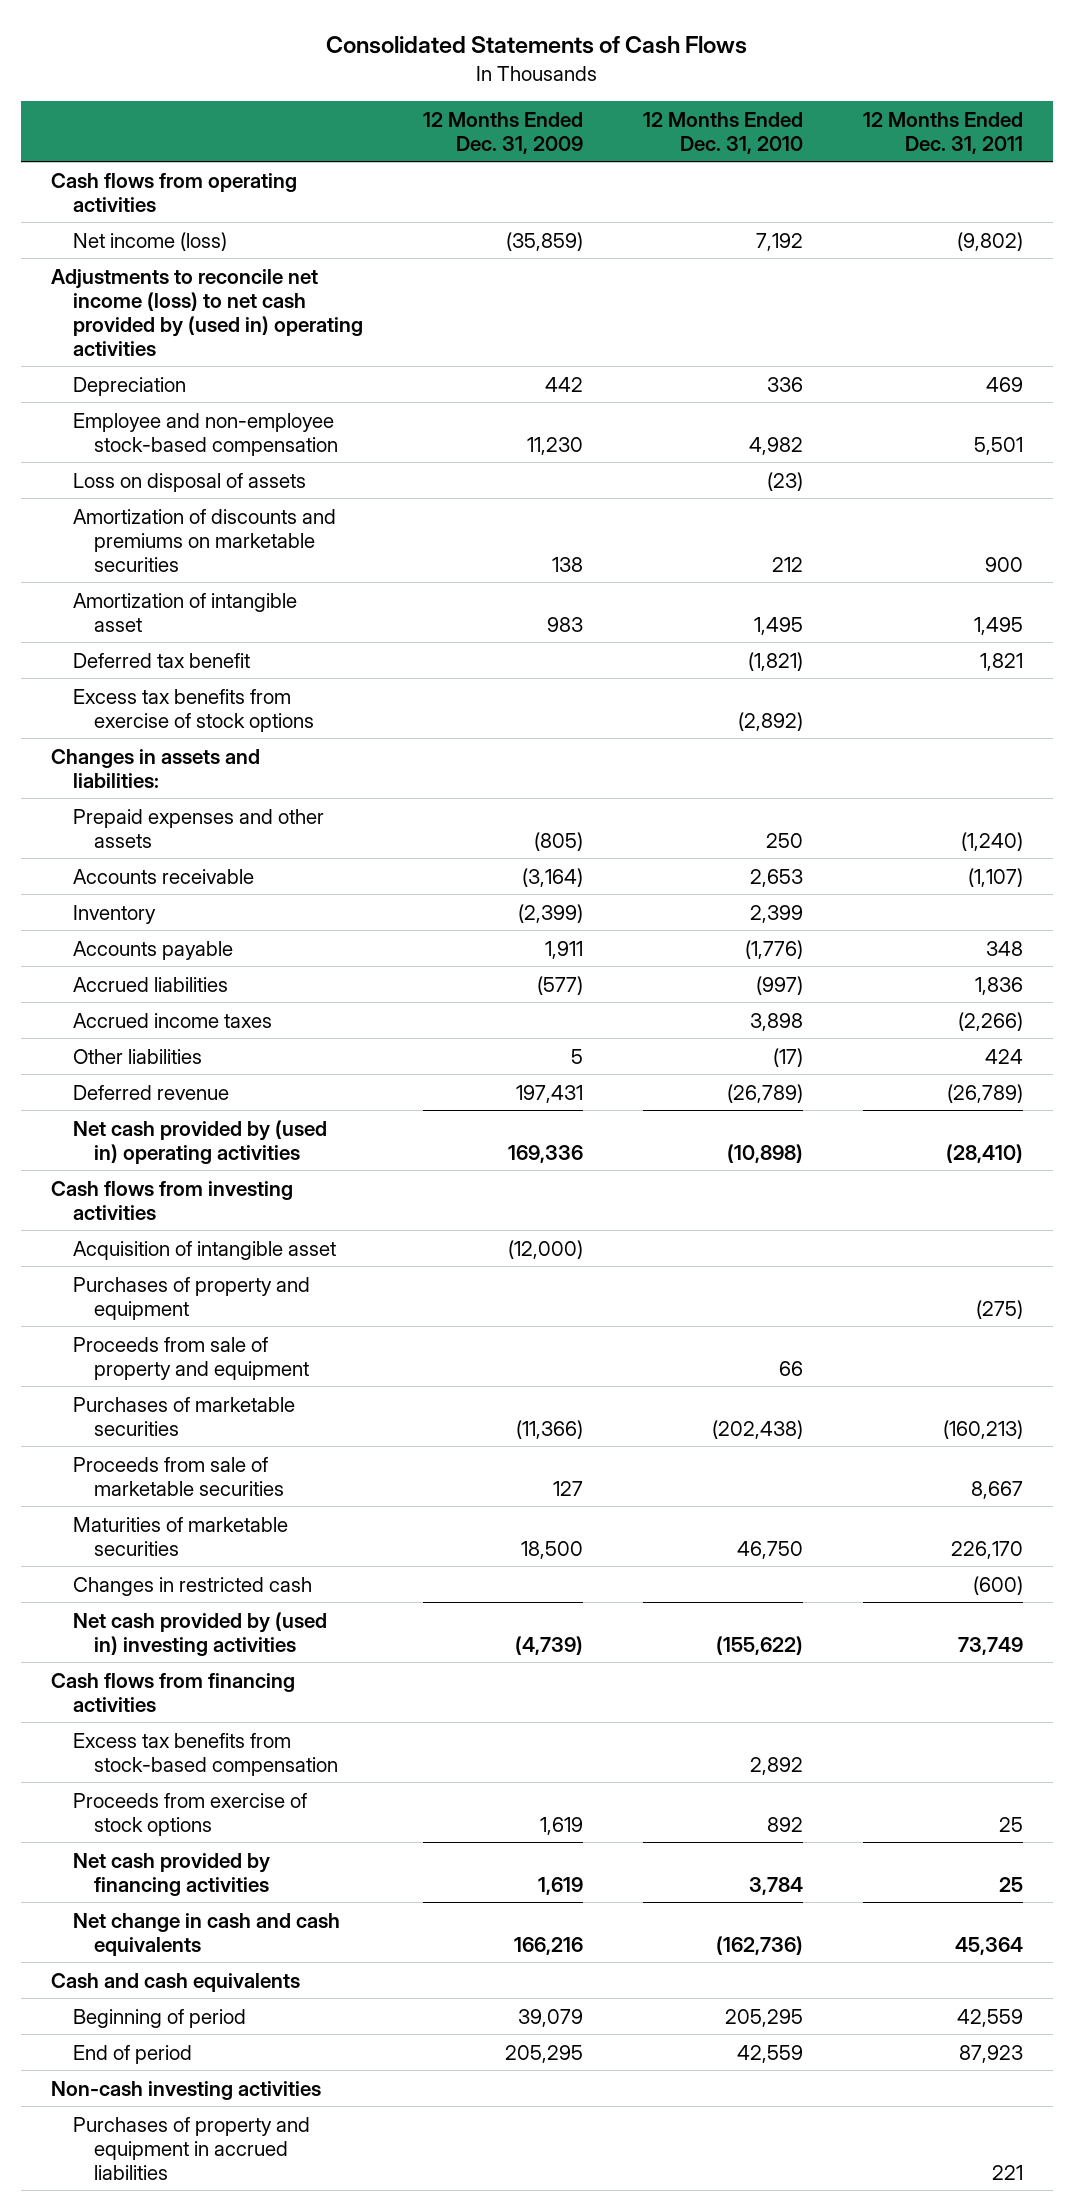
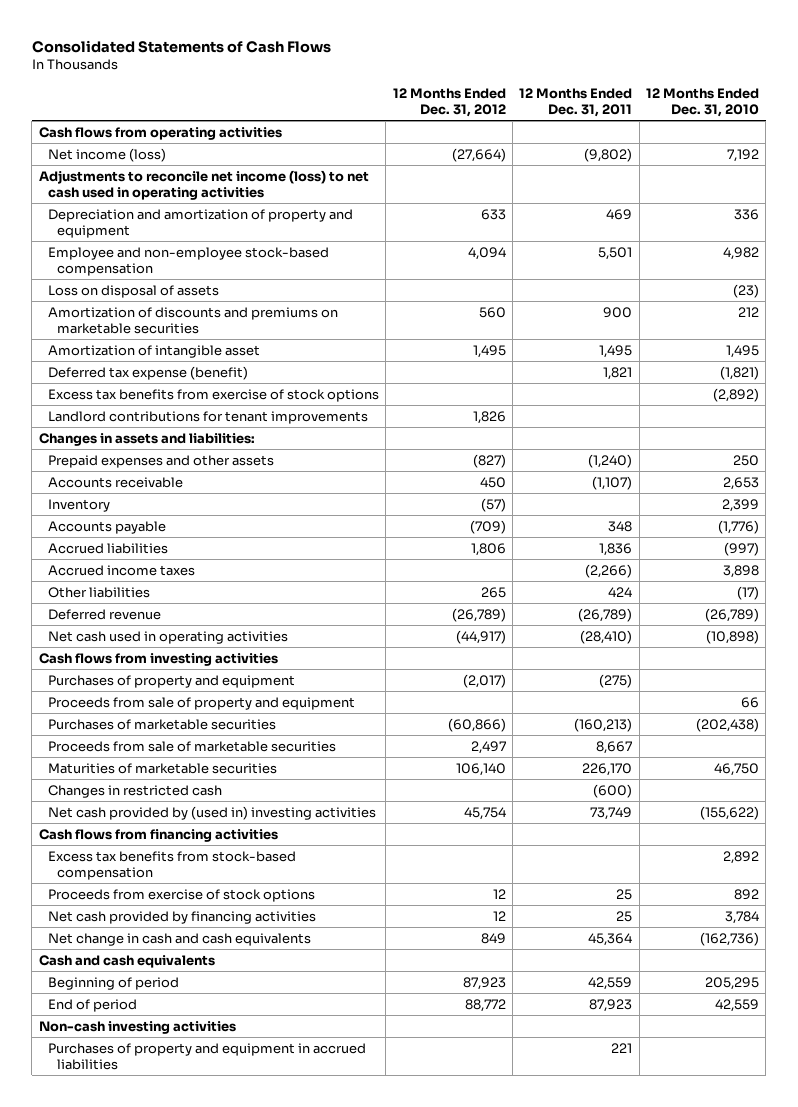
- | 12 Months Ended Dec. 31, 2009 | 12 Months Ended Dec. 31, 2010 | 12 Months Ended Dec. 31, 2011
+ | 12 Months Ended Dec. 31, 2012 | 12 Months Ended Dec. 31, 2011 | 12 Months Ended Dec. 31, 2010
- Adjustments to reconcile net income (loss) to net cash provided by (used in) operating activities
- Depreciation | 442 | 336 | 469
+ Adjustments to reconcile net income (loss) to net cash used in operating activities
+ Depreciation and amortization of property and equipment | 633 | 469 | 336
- Deferred tax benefit | | (1,821) | 1,821
+ Deferred tax expense (benefit) | | 1,821 | (1,821)
+ Landlord contributions for tenant improvements | 1,826 | |
- Net cash provided by (used in) operating activities | 169,336 | (10,898) | (28,410)
+ Net cash used in operating activities | (44,917) | (28,410) | (10,898)
- Acquisition of intangible asset | (12,000) | |

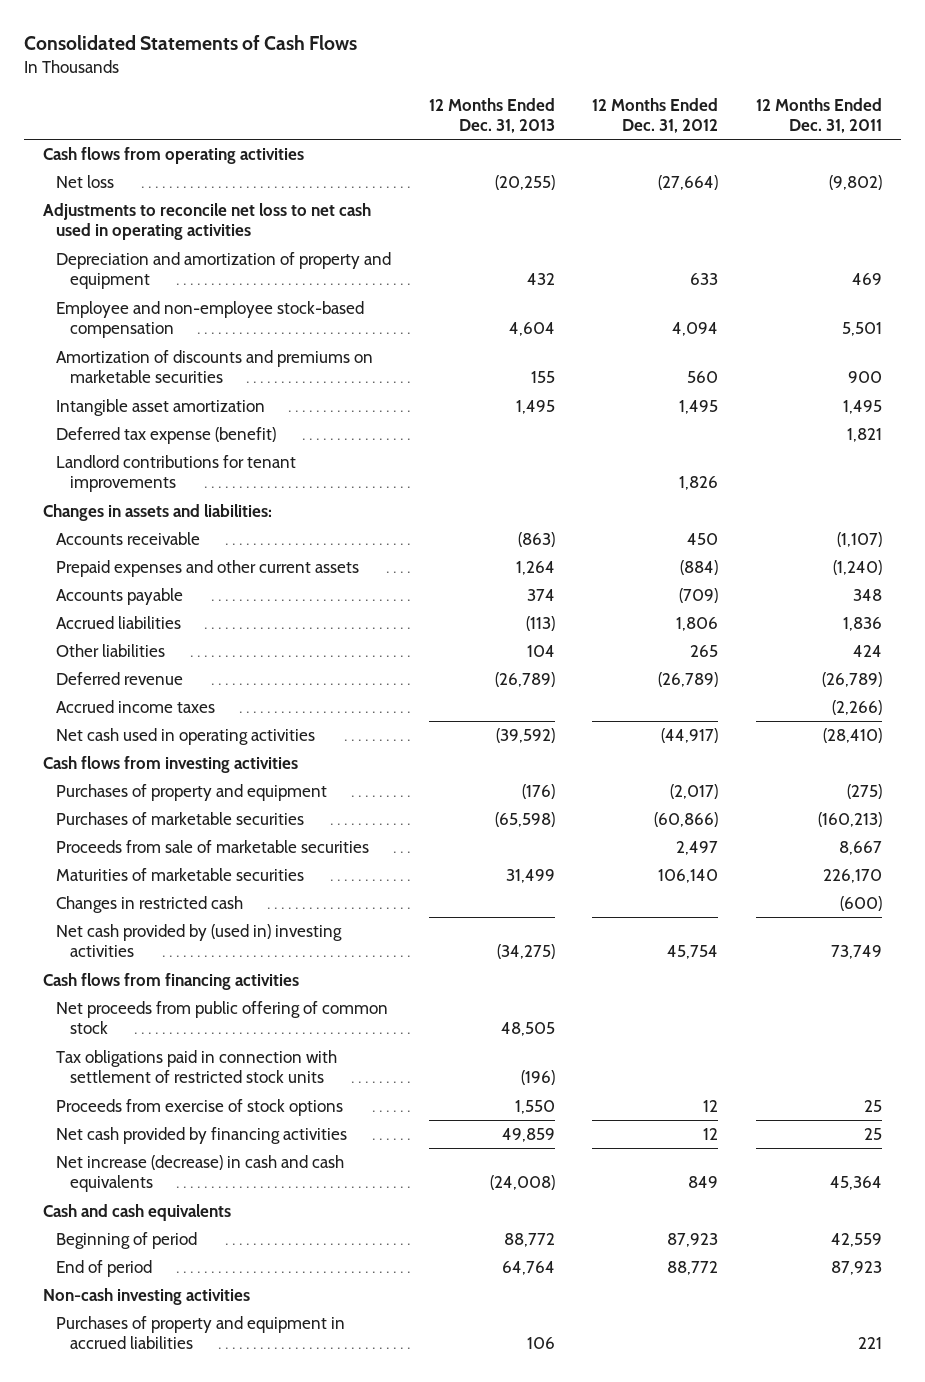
- | 12 Months Ended Dec. 31, 2012 | 12 Months Ended Dec. 31, 2011 | 12 Months Ended Dec. 31, 2010
+ | 12 Months Ended Dec. 31, 2013 | 12 Months Ended Dec. 31, 2012 | 12 Months Ended Dec. 31, 2011
- Net income (loss) | (27,664) | (9,802) | 7,192
- Adjustments to reconcile net income (loss) to net cash used in operating activities
+ Net loss | (20,255) | (27,664) | (9,802)
+ Adjustments to reconcile net loss to net cash used in operating activities
- Loss on disposal of assets | | | (23)
- Amortization of intangible asset | 1,495 | 1,495 | 1,495
+ Intangible asset amortization | 1,495 | 1,495 | 1,495
- Excess tax benefits from exercise of stock options | | | (2,892)
- Prepaid expenses and other assets | (827) | (1,240) | 250
- Inventory | (57) | | 2,399
+ Prepaid expenses and other current assets | 1,264 | (884) | (1,240)
moved down: Accrued income taxes | | | (2,266)
- Proceeds from sale of property and equipment | | | 66
- Excess tax benefits from stock-based compensation | | | 2,892
+ Net proceeds from public offering of common stock | 48,505 | |
+ Tax obligations paid in connection with settlement of restricted stock units | (196) | |
- Net change in cash and cash equivalents | 849 | 45,364 | (162,736)
+ Net increase (decrease) in cash and cash equivalents | (24,008) | 849 | 45,364

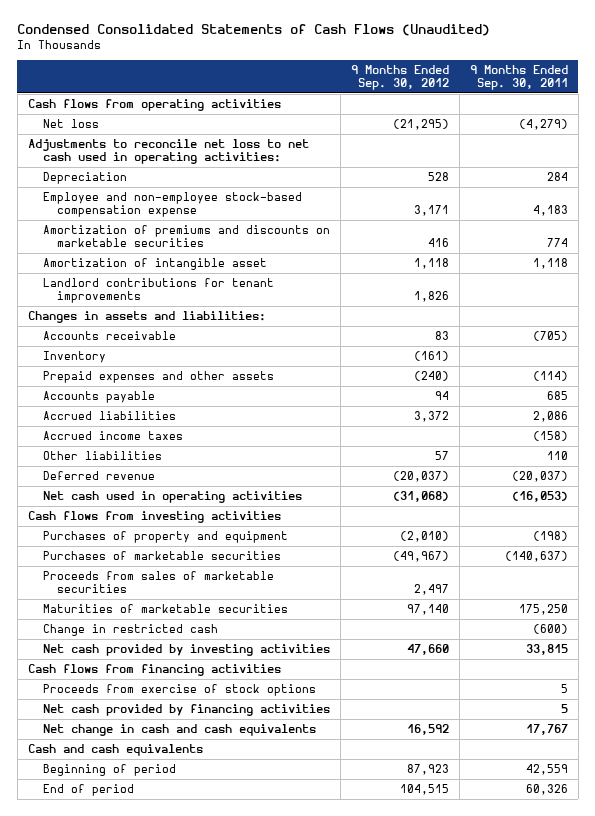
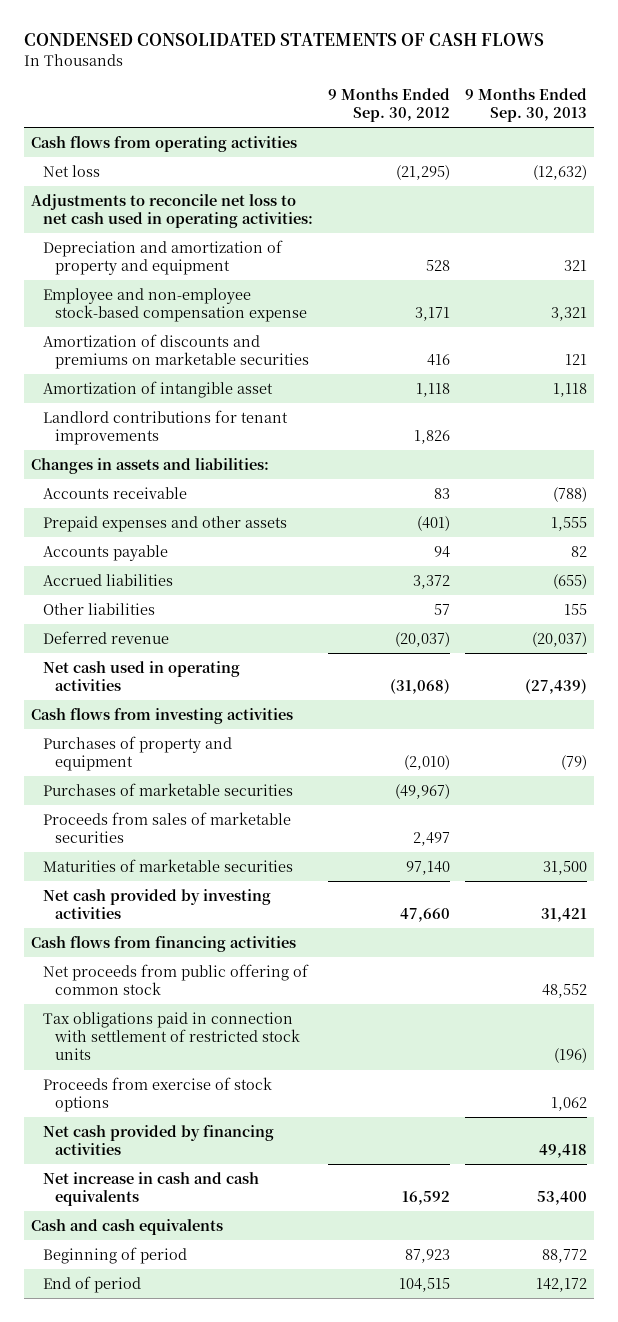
- Condensed Consolidated Statements of Cash Flows (Unaudited)
+ CONDENSED CONSOLIDATED STATEMENTS OF CASH FLOWS
- | 9 Months Ended Sep. 30, 2012 | 9 Months Ended Sep. 30, 2011
+ | 9 Months Ended Sep. 30, 2012 | 9 Months Ended Sep. 30, 2013
- Depreciation | 528 | 284
+ Depreciation and amortization of property and equipment | 528 | 321
- Amortization of premiums and discounts on marketable securities | 416 | 774
+ Amortization of discounts and premiums on marketable securities | 416 | 121
- Inventory | (161) |
- Prepaid expenses and other assets | (240) | (114)
+ Prepaid expenses and other assets | (401) | 1,555
- Accrued income taxes | | (158)
- Change in restricted cash | | (600)
+ Net proceeds from public offering of common stock | | 48,552
+ Tax obligations paid in connection with settlement of restricted stock units | | (196)
- Net change in cash and cash equivalents | 16,592 | 17,767
+ Net increase in cash and cash equivalents | 16,592 | 53,400

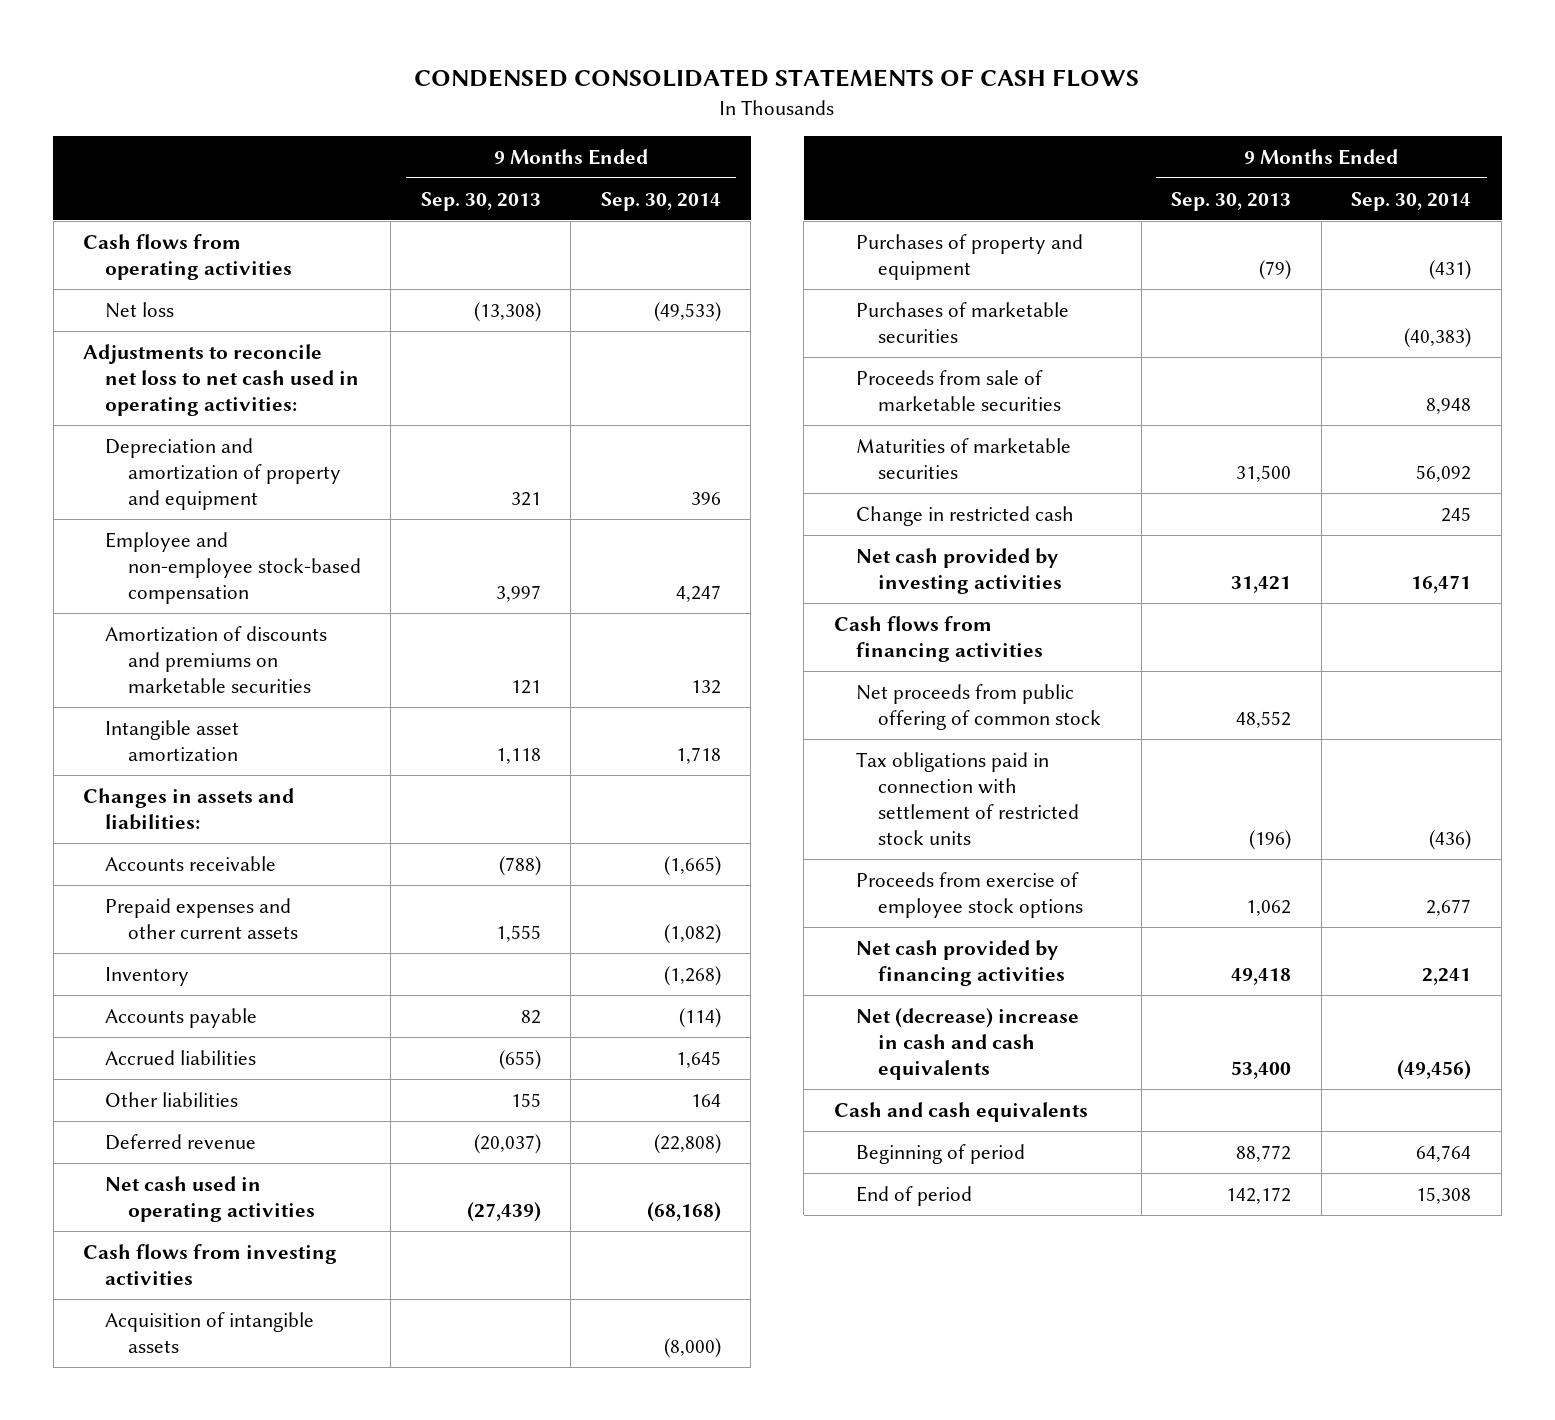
- | 9 Months Ended Sep. 30, 2012 | 9 Months Ended Sep. 30, 2013
+ | 9 Months Ended Sep. 30, 2013 | 9 Months Ended Sep. 30, 2014
- Net loss | (21,295) | (12,632)
+ Net loss | (13,308) | (49,533)
- Employee and non-employee stock-based compensation expense | 3,171 | 3,321
+ Employee and non-employee stock-based compensation | 3,997 | 4,247
- Amortization of intangible asset | 1,118 | 1,118
- Landlord contributions for tenant improvements | 1,826 |
+ Intangible asset amortization | 1,118 | 1,718
- Prepaid expenses and other assets | (401) | 1,555
+ Prepaid expenses and other current assets | 1,555 | (1,082)
+ Inventory | | (1,268)
+ Acquisition of intangible assets | | (8,000)
- Proceeds from sales of marketable securities | 2,497 |
+ Proceeds from sale of marketable securities | | 8,948
+ Change in restricted cash | | 245
- Proceeds from exercise of stock options | | 1,062
+ Proceeds from exercise of employee stock options | 1,062 | 2,677
- Net increase in cash and cash equivalents | 16,592 | 53,400
+ Net (decrease) increase in cash and cash equivalents | 53,400 | (49,456)

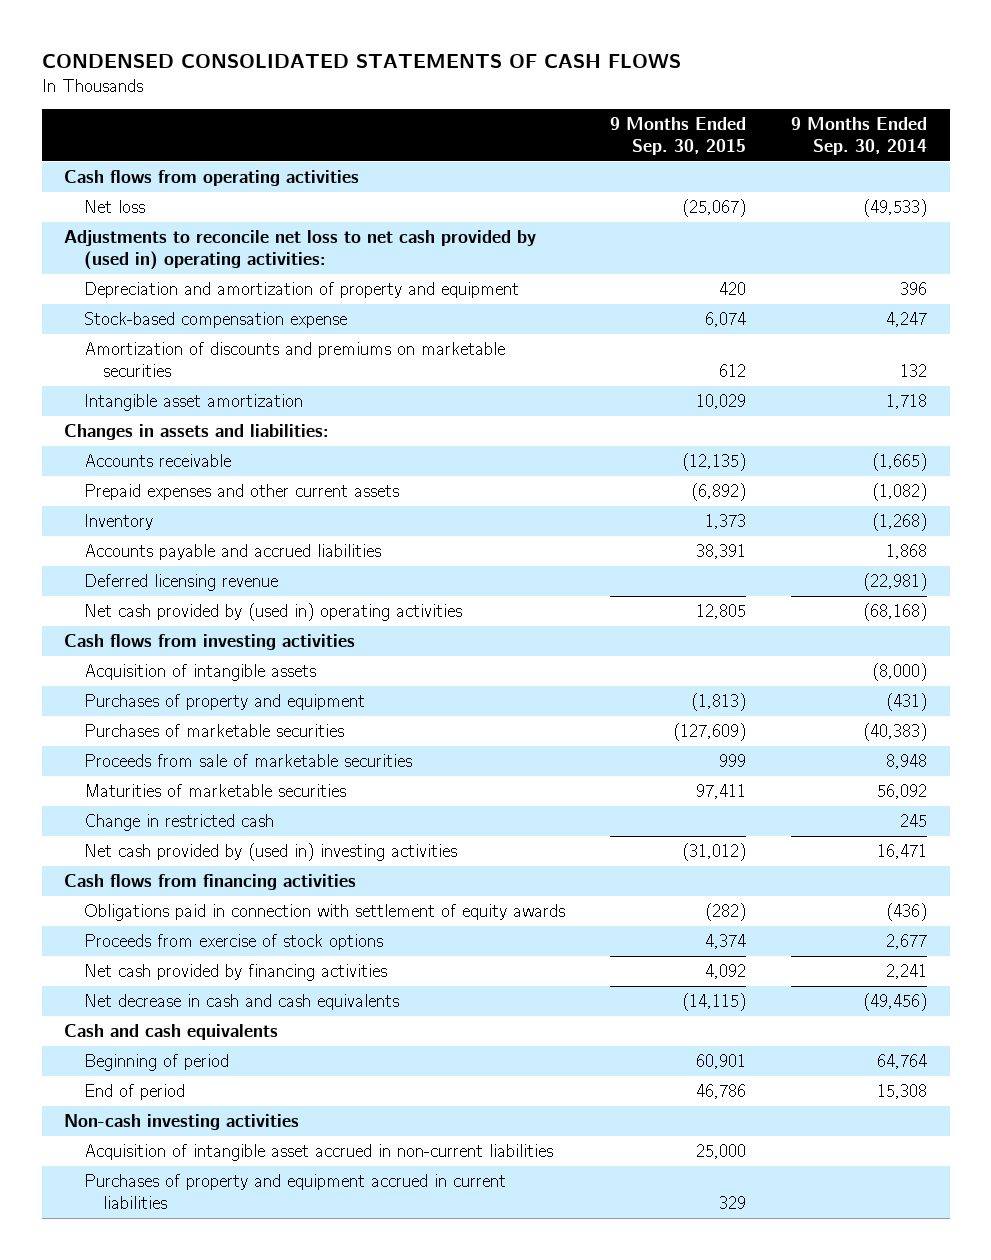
- | 9 Months Ended Sep. 30, 2013 | 9 Months Ended Sep. 30, 2014
+ | 9 Months Ended Sep. 30, 2015 | 9 Months Ended Sep. 30, 2014
- Adjustments to reconcile net loss to net cash used in operating activities:
+ Adjustments to reconcile net loss to net cash provided by (used in) operating activities:
- Employee and non-employee stock-based compensation | 3,997 | 4,247
+ Stock-based compensation expense | 6,074 | 4,247
- Accounts payable | 82 | (114)
- Accrued liabilities | (655) | 1,645
- Other liabilities | 155 | 164
- Deferred revenue | (20,037) | (22,808)
- Net cash used in operating activities | (27,439) | (68,168)
+ Accounts payable and accrued liabilities | 38,391 | 1,868
+ Deferred licensing revenue | | (22,981)
+ Net cash provided by (used in) operating activities | 12,805 | (68,168)
- Net cash provided by investing activities | 31,421 | 16,471
+ Net cash provided by (used in) investing activities | (31,012) | 16,471
- Net proceeds from public offering of common stock | 48,552 |
- Tax obligations paid in connection with settlement of restricted stock units | (196) | (436)
- Proceeds from exercise of employee stock options | 1,062 | 2,677
+ Obligations paid in connection with settlement of equity awards | (282) | (436)
+ Proceeds from exercise of stock options | 4,374 | 2,677
- Net (decrease) increase in cash and cash equivalents | 53,400 | (49,456)
+ Net decrease in cash and cash equivalents | (14,115) | (49,456)
+ Non-cash investing activities
+ Acquisition of intangible asset accrued in non-current liabilities | 25,000 |
+ Purchases of property and equipment accrued in current liabilities | 329 |

